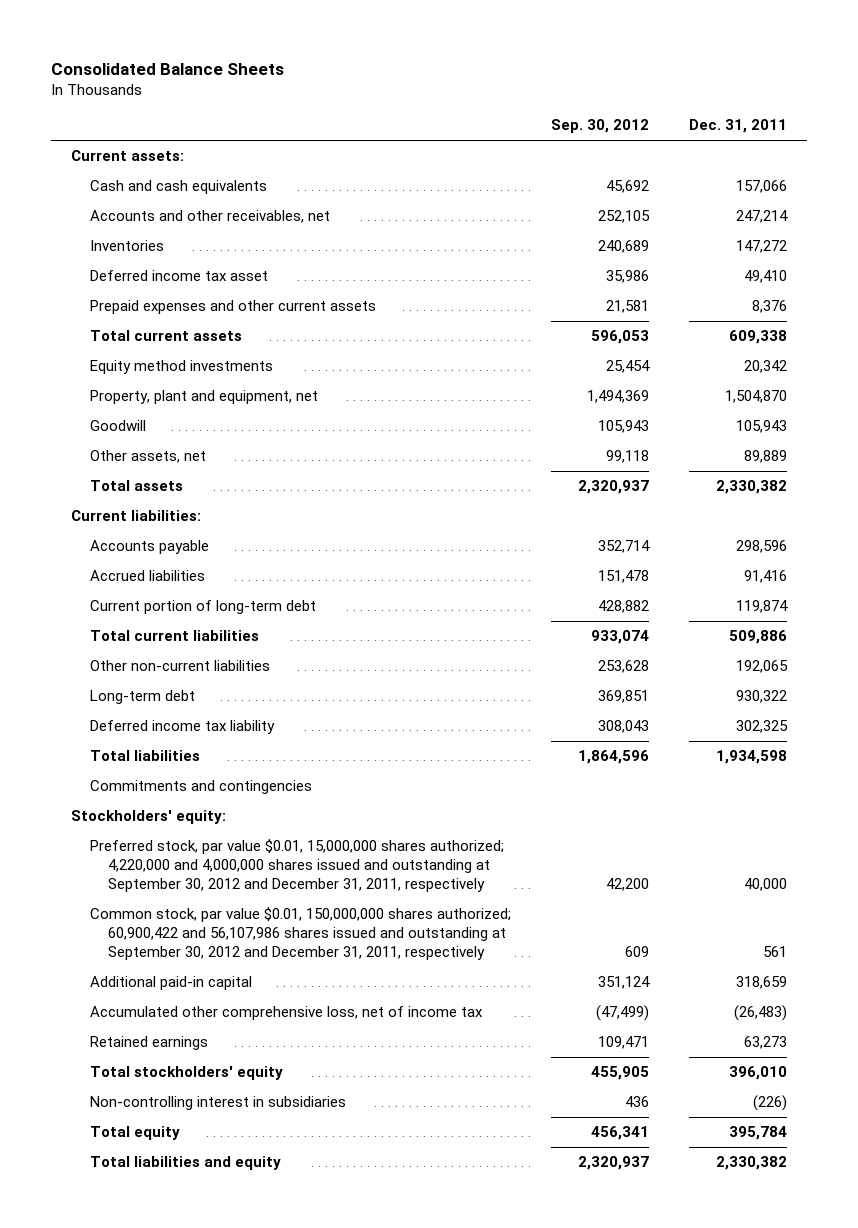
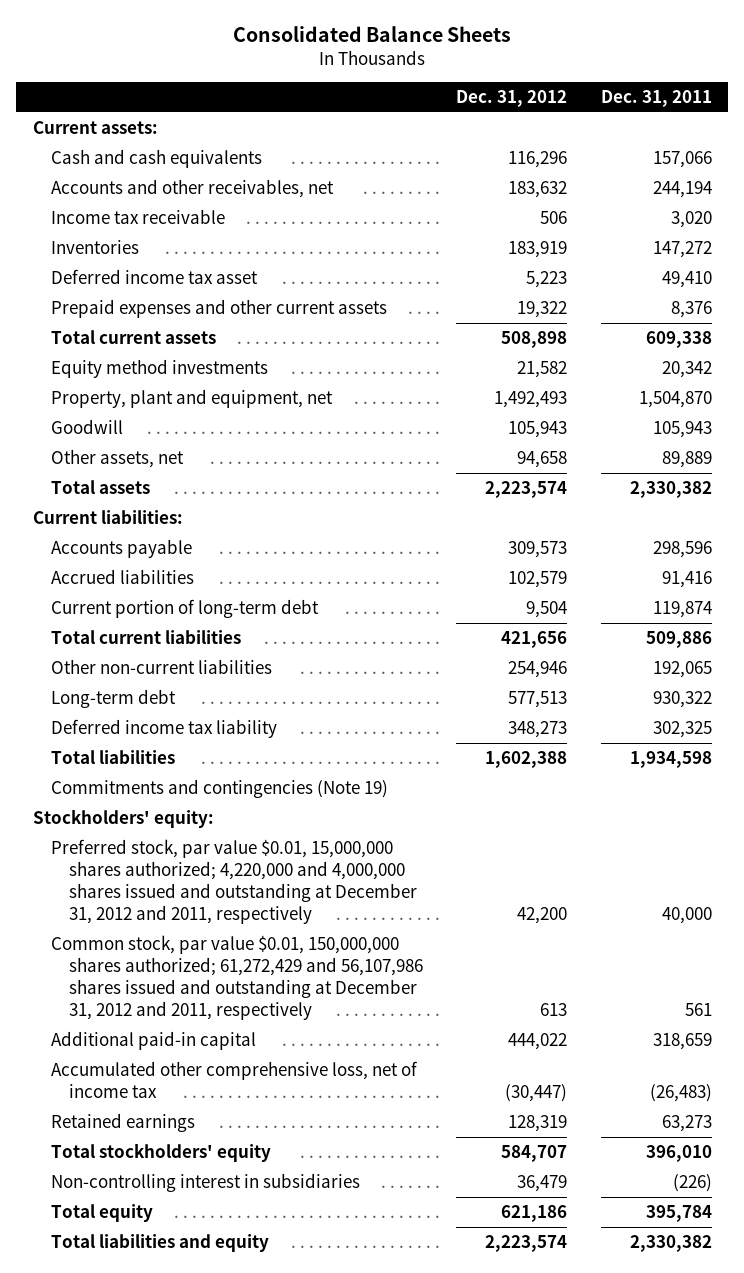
- | Sep. 30, 2012 | Dec. 31, 2011
+ | Dec. 31, 2012 | Dec. 31, 2011
- Accounts and other receivables, net | 252,105 | 247,214
+ Accounts and other receivables, net | 183,632 | 244,194
+ Income tax receivable | 506 | 3,020
- Commitments and contingencies
+ Commitments and contingencies (Note 19)
- Preferred stock, par value $0.01, 15,000,000 shares authorized; 4,220,000 and 4,000,000 shares issued and outstanding at September 30, 2012 and December 31, 2011, respectively | 42,200 | 40,000
- Common stock, par value $0.01, 150,000,000 shares authorized; 60,900,422 and 56,107,986 shares issued and outstanding at September 30, 2012 and December 31, 2011, respectively | 609 | 561
+ Preferred stock, par value $0.01, 15,000,000 shares authorized; 4,220,000 and 4,000,000 shares issued and outstanding at December 31, 2012 and 2011, respectively | 42,200 | 40,000
+ Common stock, par value $0.01, 150,000,000 shares authorized; 61,272,429 and 56,107,986 shares issued and outstanding at December 31, 2012 and 2011, respectively | 613 | 561

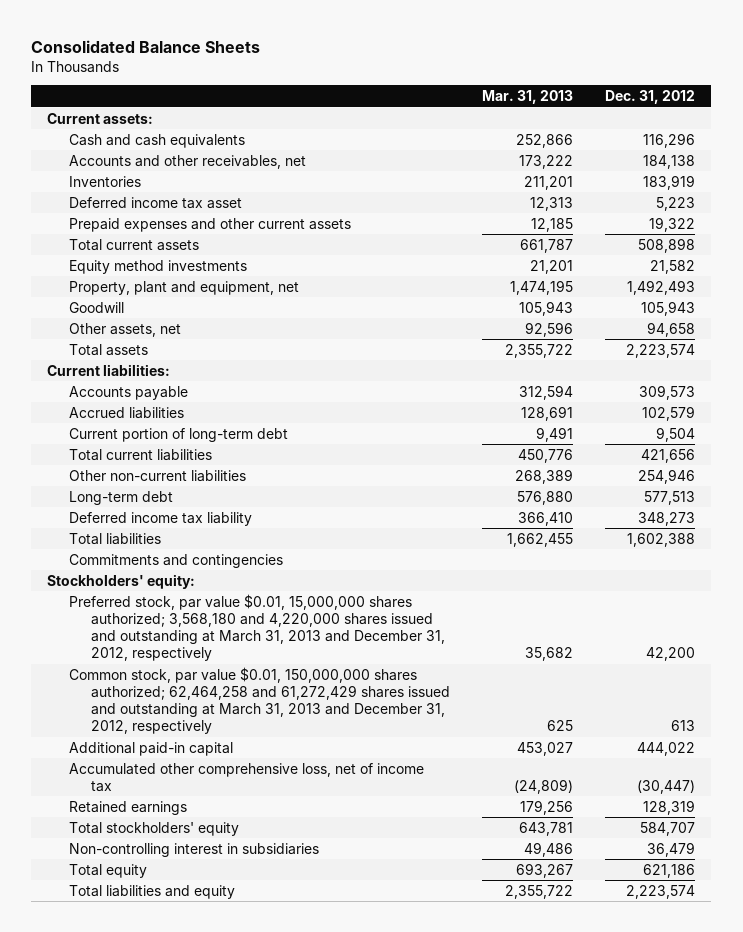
- | Dec. 31, 2012 | Dec. 31, 2011
+ | Mar. 31, 2013 | Dec. 31, 2012
- Accounts and other receivables, net | 183,632 | 244,194
- Income tax receivable | 506 | 3,020
+ Accounts and other receivables, net | 173,222 | 184,138
- Commitments and contingencies (Note 19)
+ Commitments and contingencies
- Preferred stock, par value $0.01, 15,000,000 shares authorized; 4,220,000 and 4,000,000 shares issued and outstanding at December 31, 2012 and 2011, respectively | 42,200 | 40,000
- Common stock, par value $0.01, 150,000,000 shares authorized; 61,272,429 and 56,107,986 shares issued and outstanding at December 31, 2012 and 2011, respectively | 613 | 561
+ Preferred stock, par value $0.01, 15,000,000 shares authorized; 3,568,180 and 4,220,000 shares issued and outstanding at March 31, 2013 and December 31, 2012, respectively | 35,682 | 42,200
+ Common stock, par value $0.01, 150,000,000 shares authorized; 62,464,258 and 61,272,429 shares issued and outstanding at March 31, 2013 and December 31, 2012, respectively | 625 | 613

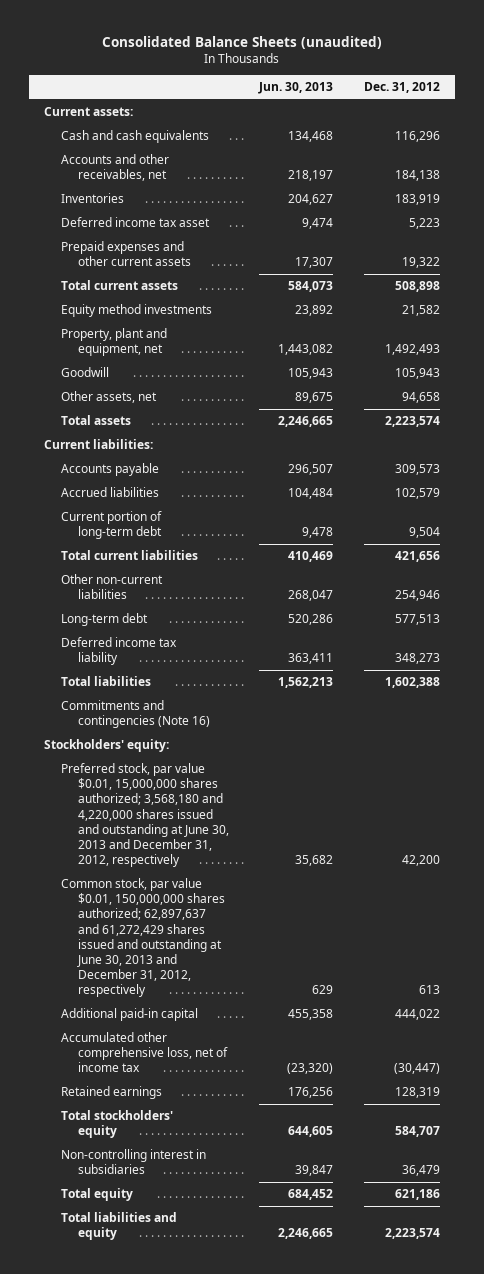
- Consolidated Balance Sheets
+ Consolidated Balance Sheets (unaudited)
- | Mar. 31, 2013 | Dec. 31, 2012
+ | Jun. 30, 2013 | Dec. 31, 2012
- Commitments and contingencies
+ Commitments and contingencies (Note 16)
- Preferred stock, par value $0.01, 15,000,000 shares authorized; 3,568,180 and 4,220,000 shares issued and outstanding at March 31, 2013 and December 31, 2012, respectively | 35,682 | 42,200
- Common stock, par value $0.01, 150,000,000 shares authorized; 62,464,258 and 61,272,429 shares issued and outstanding at March 31, 2013 and December 31, 2012, respectively | 625 | 613
+ Preferred stock, par value $0.01, 15,000,000 shares authorized; 3,568,180 and 4,220,000 shares issued and outstanding at June 30, 2013 and December 31, 2012, respectively | 35,682 | 42,200
+ Common stock, par value $0.01, 150,000,000 shares authorized; 62,897,637 and 61,272,429 shares issued and outstanding at June 30, 2013 and December 31, 2012, respectively | 629 | 613

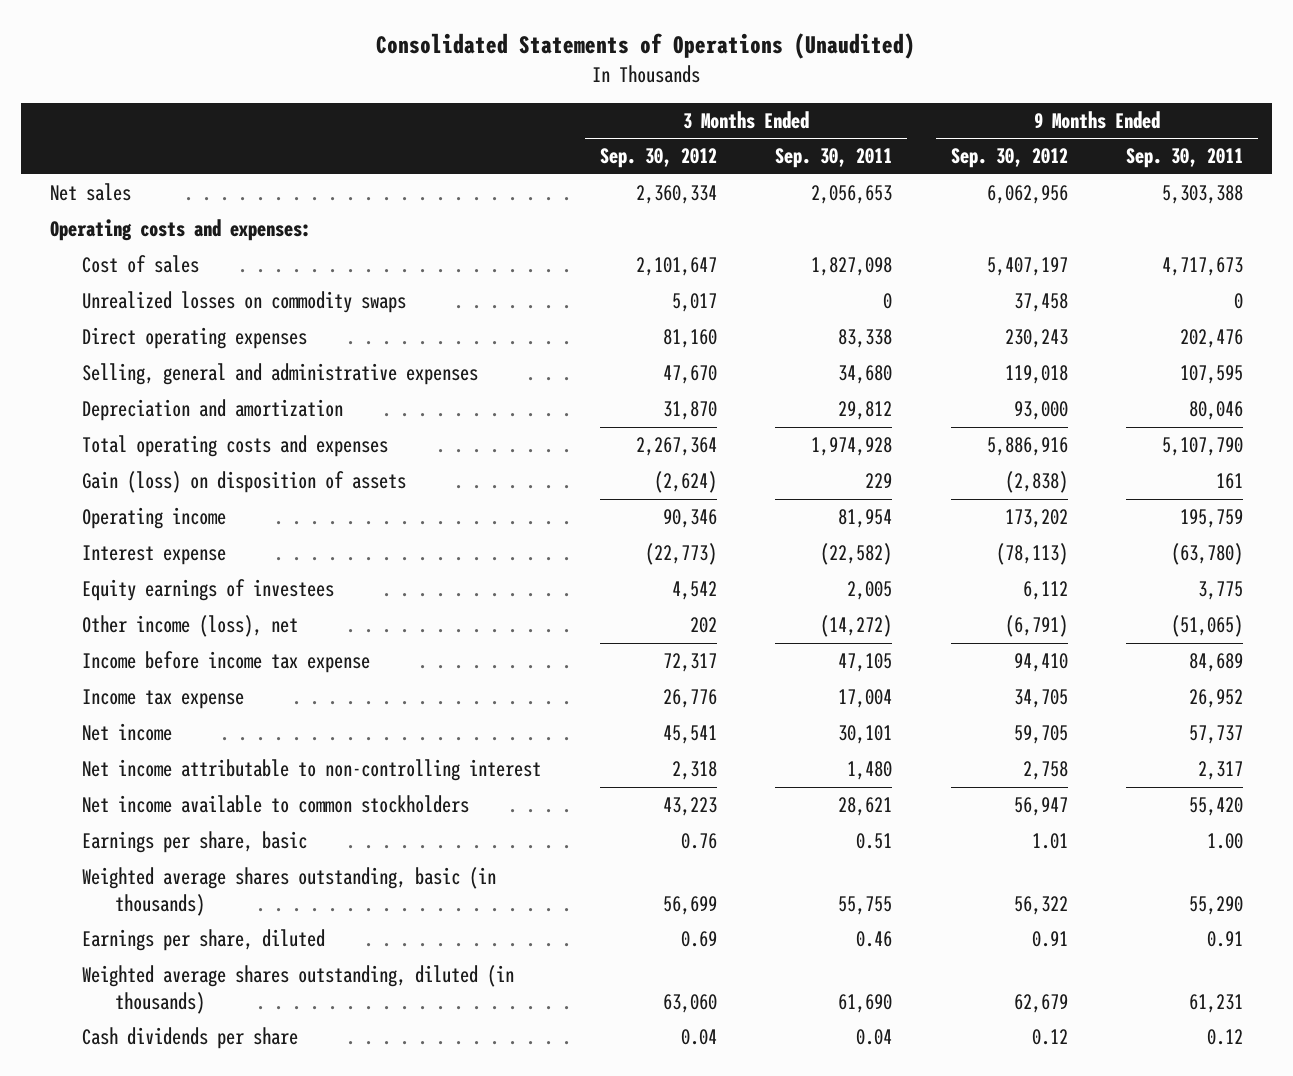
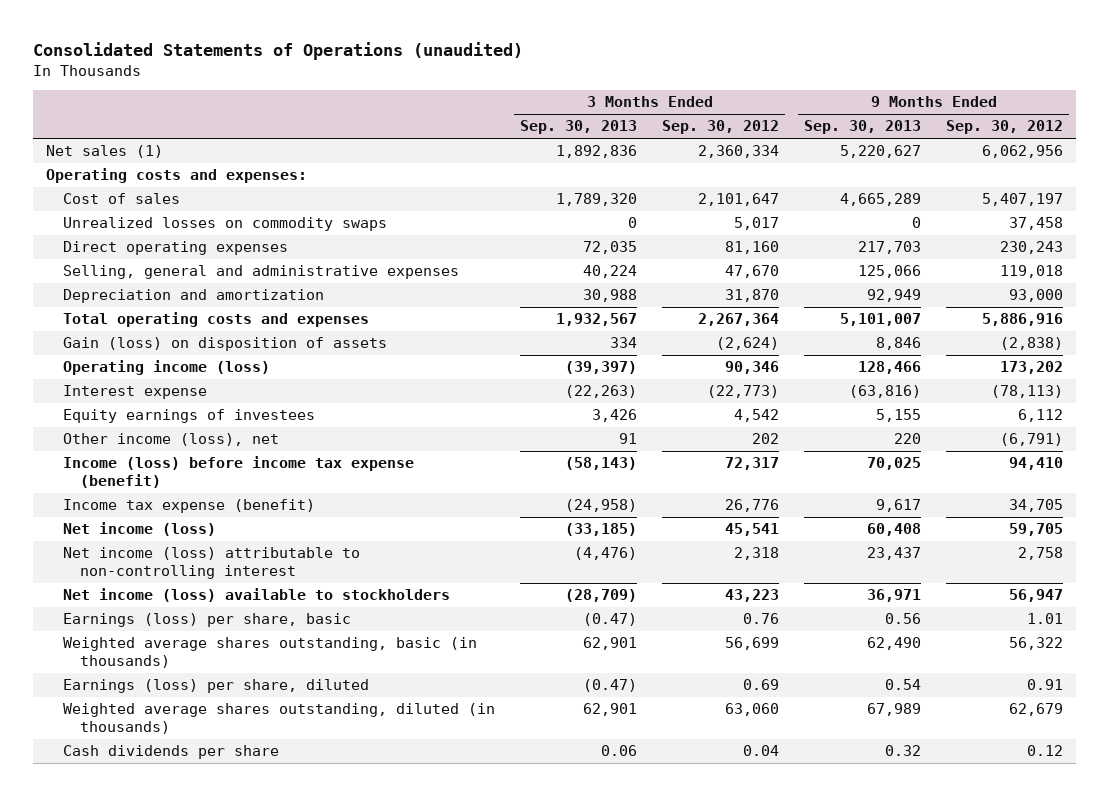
- Consolidated Statements of Operations (Unaudited)
+ Consolidated Statements of Operations (unaudited)
- | 3 Months Ended Sep. 30, 2012 | 3 Months Ended Sep. 30, 2011 | 9 Months Ended Sep. 30, 2012 | 9 Months Ended Sep. 30, 2011
+ | 3 Months Ended Sep. 30, 2013 | 3 Months Ended Sep. 30, 2012 | 9 Months Ended Sep. 30, 2013 | 9 Months Ended Sep. 30, 2012
- Net sales | 2,360,334 | 2,056,653 | 6,062,956 | 5,303,388
+ Net sales (1) | 1,892,836 | 2,360,334 | 5,220,627 | 6,062,956
- Operating income | 90,346 | 81,954 | 173,202 | 195,759
+ Operating income (loss) | (39,397) | 90,346 | 128,466 | 173,202
- Income before income tax expense | 72,317 | 47,105 | 94,410 | 84,689
- Income tax expense | 26,776 | 17,004 | 34,705 | 26,952
- Net income | 45,541 | 30,101 | 59,705 | 57,737
- Net income attributable to non-controlling interest | 2,318 | 1,480 | 2,758 | 2,317
- Net income available to common stockholders | 43,223 | 28,621 | 56,947 | 55,420
- Earnings per share, basic | 0.76 | 0.51 | 1.01 | 1.00
+ Income (loss) before income tax expense (benefit) | (58,143) | 72,317 | 70,025 | 94,410
+ Income tax expense (benefit) | (24,958) | 26,776 | 9,617 | 34,705
+ Net income (loss) | (33,185) | 45,541 | 60,408 | 59,705
+ Net income (loss) attributable to non-controlling interest | (4,476) | 2,318 | 23,437 | 2,758
+ Net income (loss) available to stockholders | (28,709) | 43,223 | 36,971 | 56,947
+ Earnings (loss) per share, basic | (0.47) | 0.76 | 0.56 | 1.01
- Earnings per share, diluted | 0.69 | 0.46 | 0.91 | 0.91
+ Earnings (loss) per share, diluted | (0.47) | 0.69 | 0.54 | 0.91

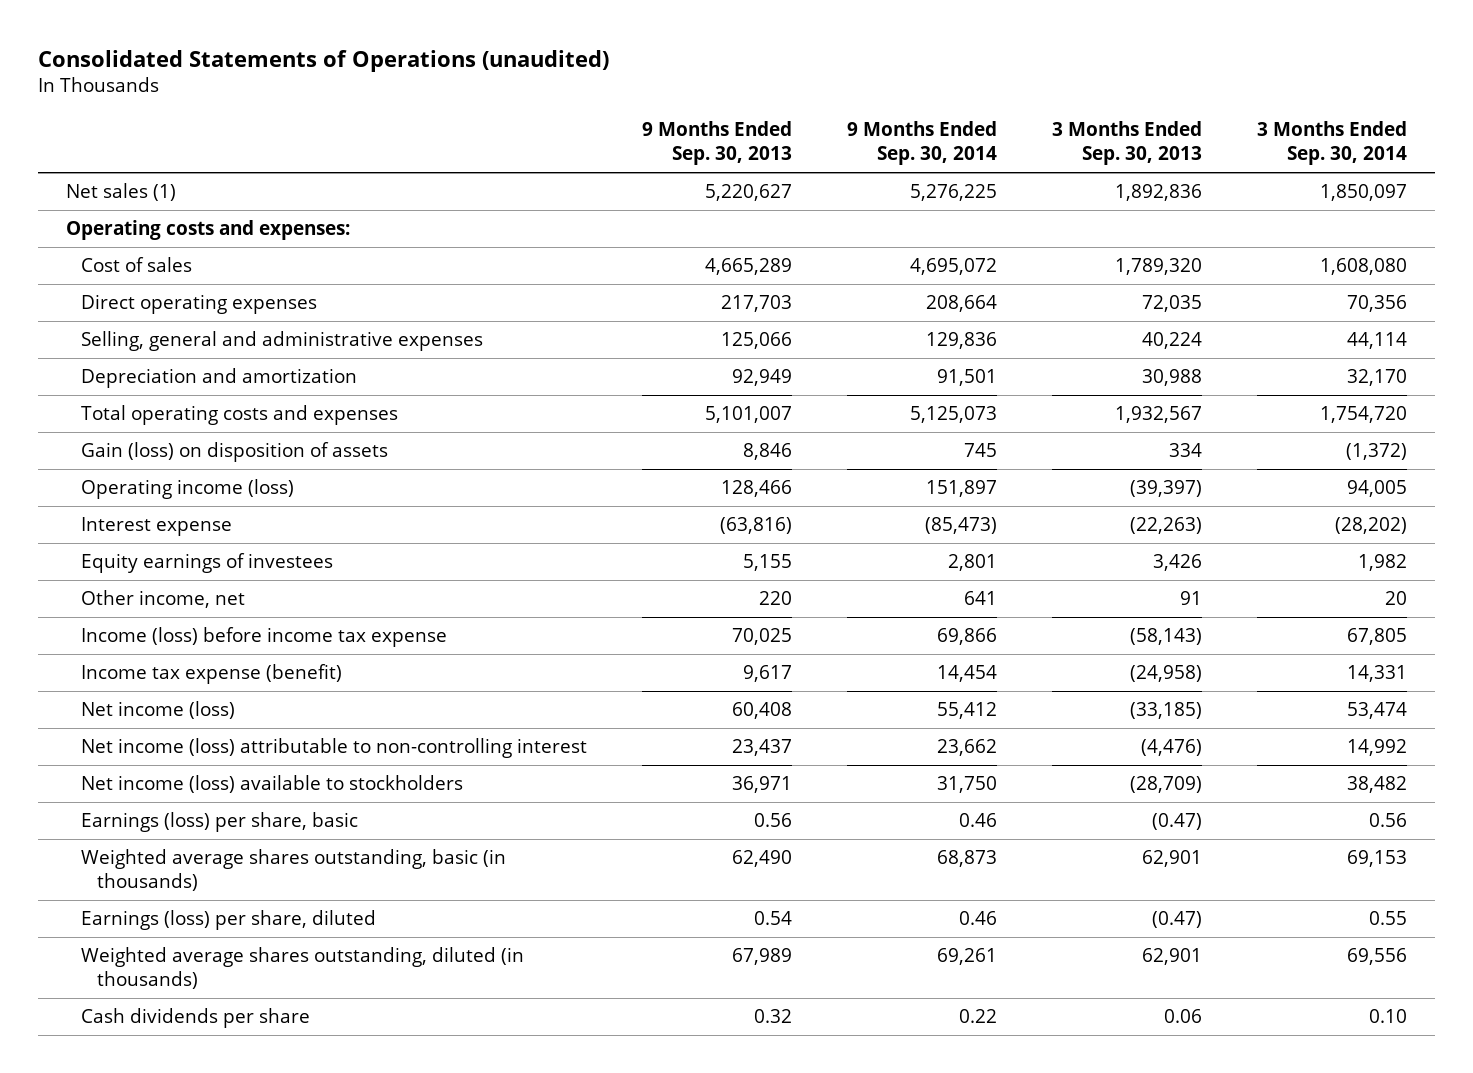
- | 3 Months Ended Sep. 30, 2013 | 3 Months Ended Sep. 30, 2012 | 9 Months Ended Sep. 30, 2013 | 9 Months Ended Sep. 30, 2012
+ | 9 Months Ended Sep. 30, 2013 | 9 Months Ended Sep. 30, 2014 | 3 Months Ended Sep. 30, 2013 | 3 Months Ended Sep. 30, 2014
- Unrealized losses on commodity swaps | 0 | 5,017 | 0 | 37,458
- Other income (loss), net | 91 | 202 | 220 | (6,791)
- Income (loss) before income tax expense (benefit) | (58,143) | 72,317 | 70,025 | 94,410
+ Other income, net | 220 | 641 | 91 | 20
+ Income (loss) before income tax expense | 70,025 | 69,866 | (58,143) | 67,805

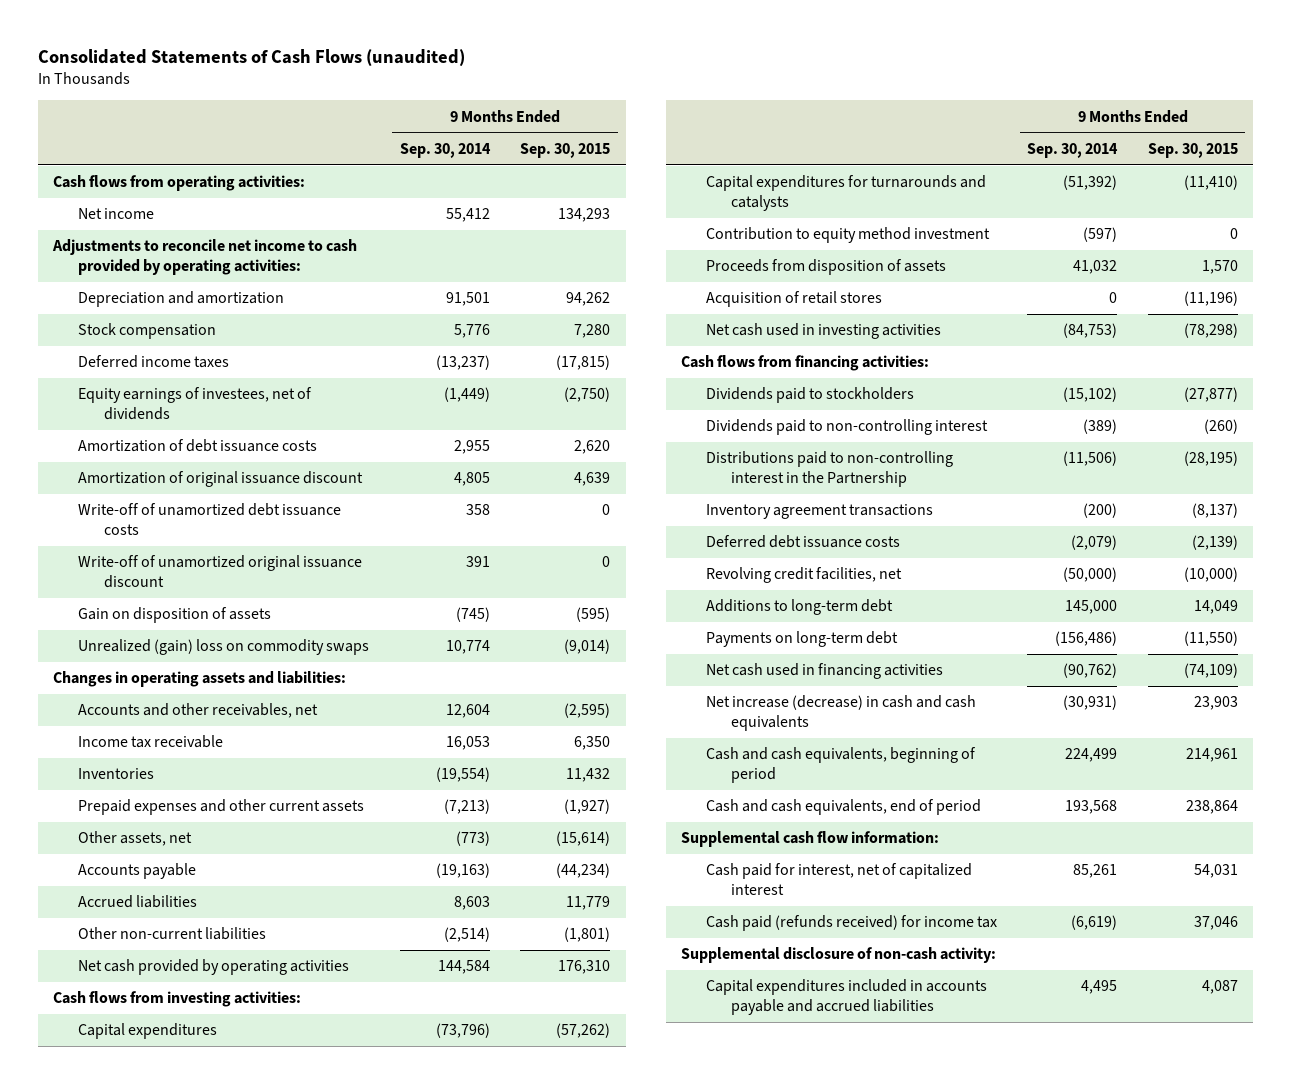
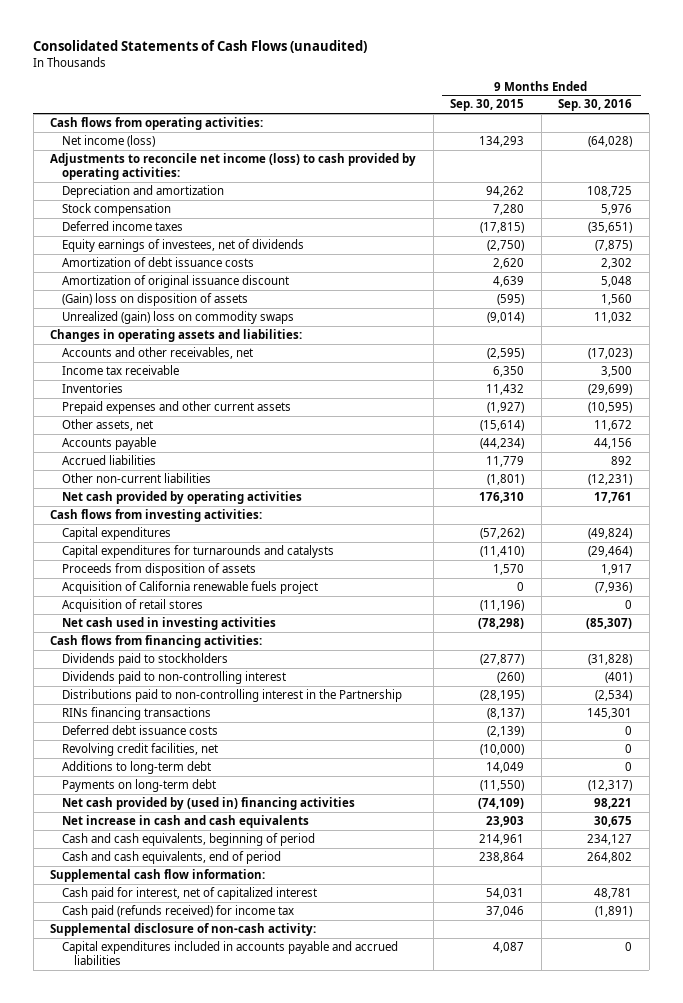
- | 9 Months Ended Sep. 30, 2014 | 9 Months Ended Sep. 30, 2015
+ | 9 Months Ended Sep. 30, 2015 | 9 Months Ended Sep. 30, 2016
- Net income | 55,412 | 134,293
- Adjustments to reconcile net income to cash provided by operating activities:
+ Net income (loss) | 134,293 | (64,028)
+ Adjustments to reconcile net income (loss) to cash provided by operating activities:
- Write-off of unamortized debt issuance costs | 358 | 0
- Write-off of unamortized original issuance discount | 391 | 0
- Gain on disposition of assets | (745) | (595)
+ (Gain) loss on disposition of assets | (595) | 1,560
- Contribution to equity method investment | (597) | 0
+ Acquisition of California renewable fuels project | 0 | (7,936)
- Inventory agreement transactions | (200) | (8,137)
+ RINs financing transactions | (8,137) | 145,301
- Net cash used in financing activities | (90,762) | (74,109)
- Net increase (decrease) in cash and cash equivalents | (30,931) | 23,903
+ Net cash provided by (used in) financing activities | (74,109) | 98,221
+ Net increase in cash and cash equivalents | 23,903 | 30,675

